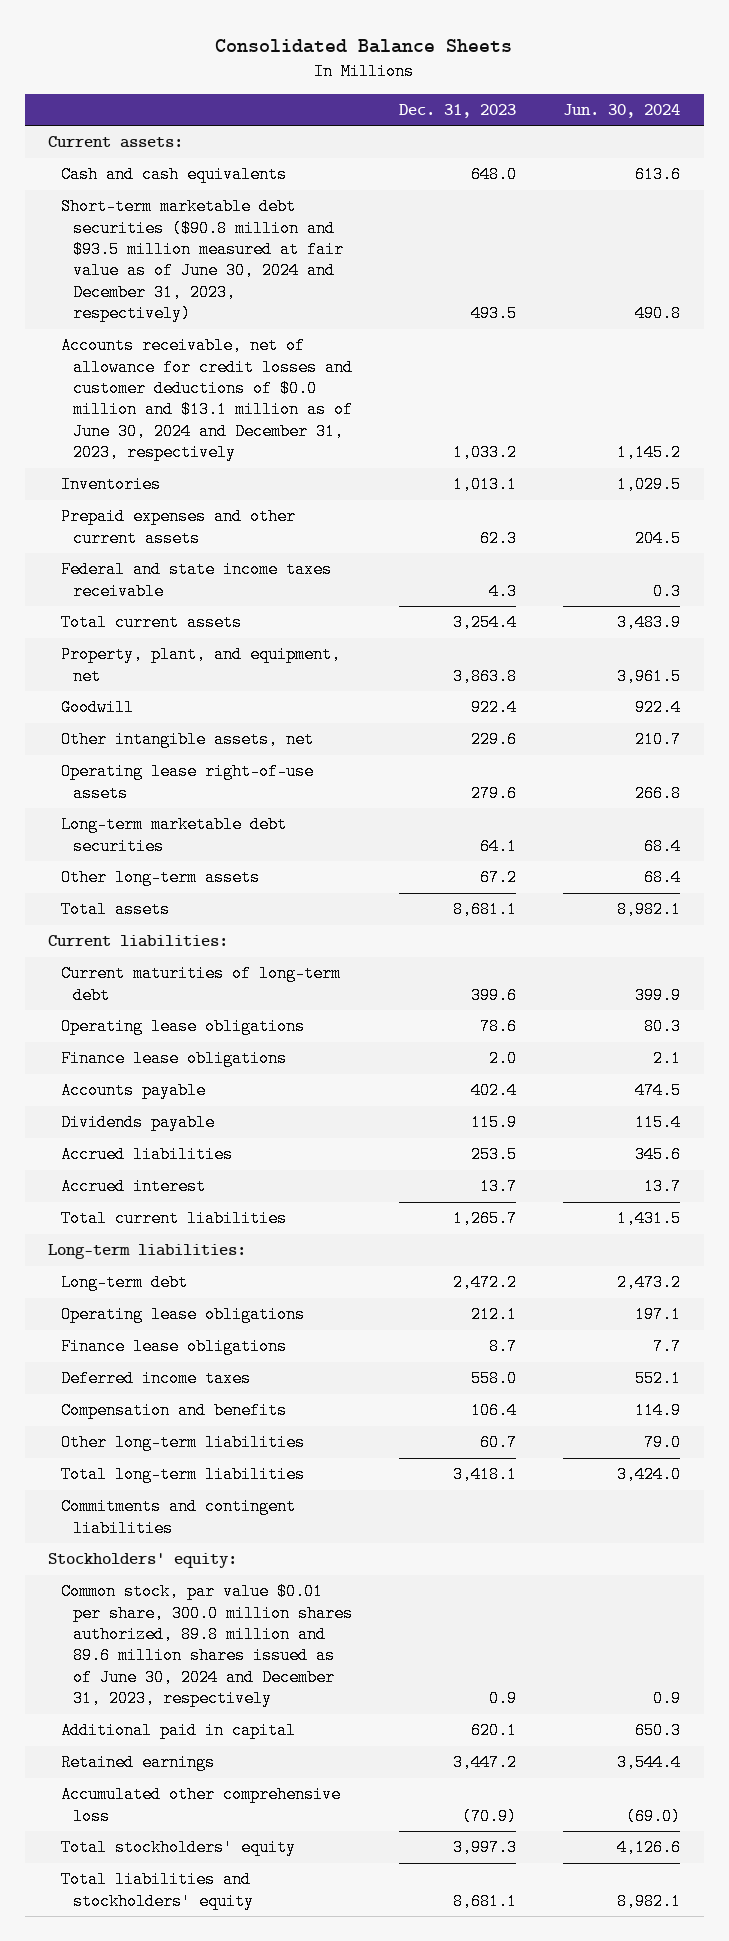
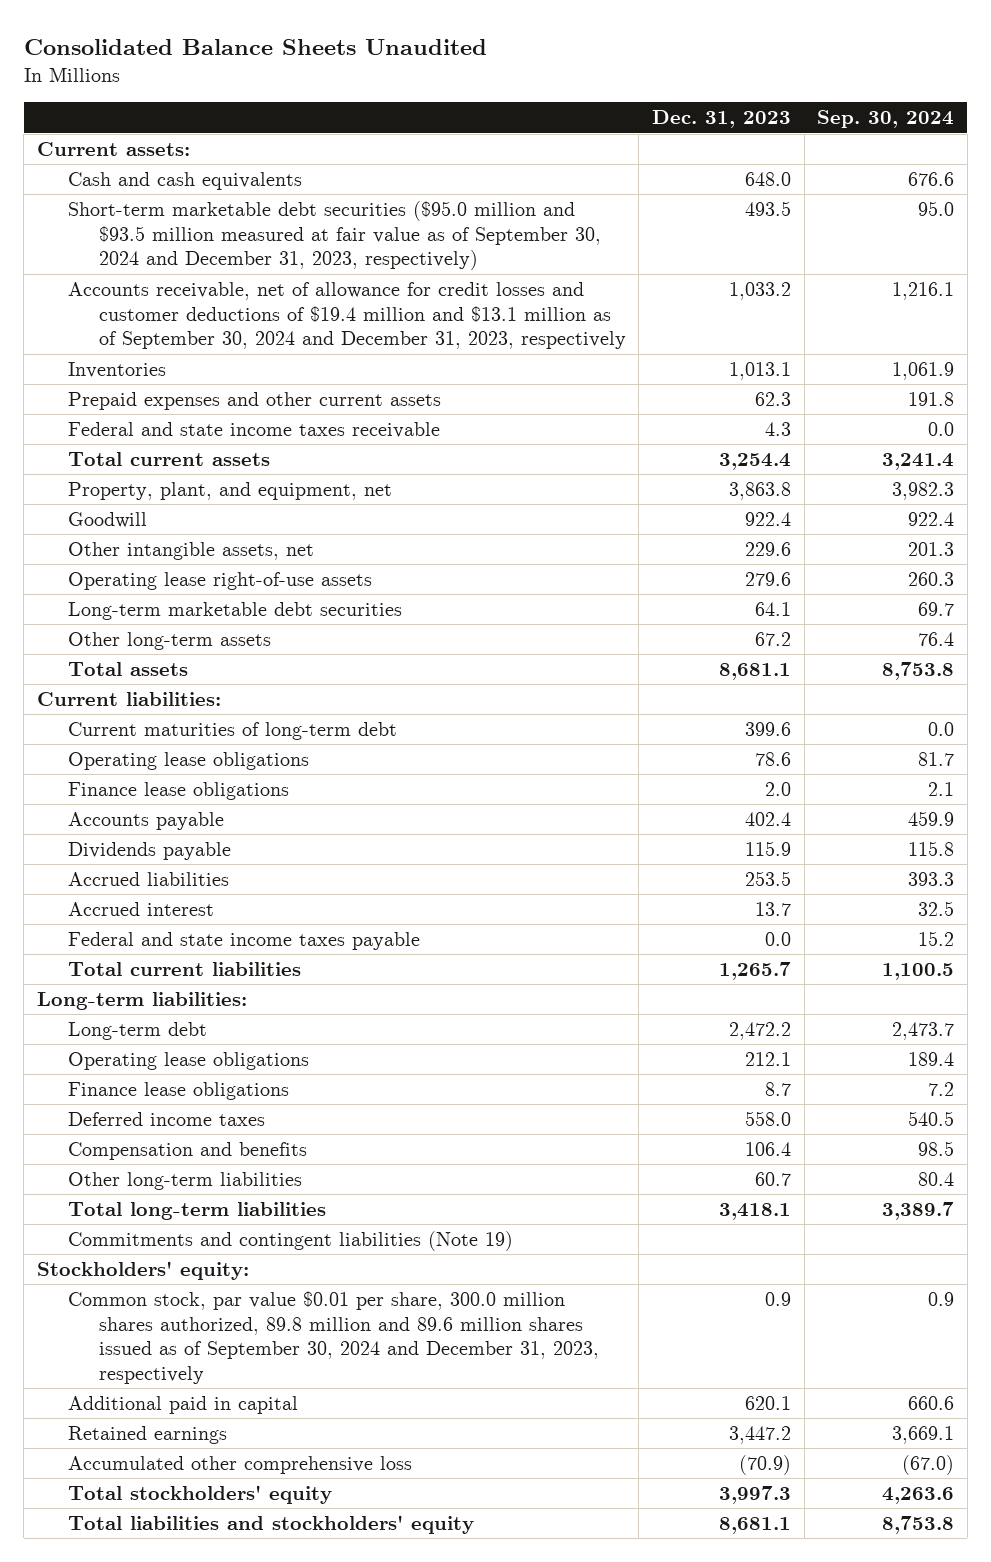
- Consolidated Balance Sheets
+ Consolidated Balance Sheets Unaudited
- | Dec. 31, 2023 | Jun. 30, 2024
+ | Dec. 31, 2023 | Sep. 30, 2024
- Short-term marketable debt securities ($90.8 million and $93.5 million measured at fair value as of June 30, 2024 and December 31, 2023, respectively) | 493.5 | 490.8
- Accounts receivable, net of allowance for credit losses and customer deductions of $0.0 million and $13.1 million as of June 30, 2024 and December 31, 2023, respectively | 1,033.2 | 1,145.2
+ Short-term marketable debt securities ($95.0 million and $93.5 million measured at fair value as of September 30, 2024 and December 31, 2023, respectively) | 493.5 | 95.0
+ Accounts receivable, net of allowance for credit losses and customer deductions of $19.4 million and $13.1 million as of September 30, 2024 and December 31, 2023, respectively | 1,033.2 | 1,216.1
+ Federal and state income taxes payable | 0.0 | 15.2
- Commitments and contingent liabilities
+ Commitments and contingent liabilities (Note 19)
- Common stock, par value $0.01 per share, 300.0 million shares authorized, 89.8 million and 89.6 million shares issued as of June 30, 2024 and December 31, 2023, respectively | 0.9 | 0.9
+ Common stock, par value $0.01 per share, 300.0 million shares authorized, 89.8 million and 89.6 million shares issued as of September 30, 2024 and December 31, 2023, respectively | 0.9 | 0.9

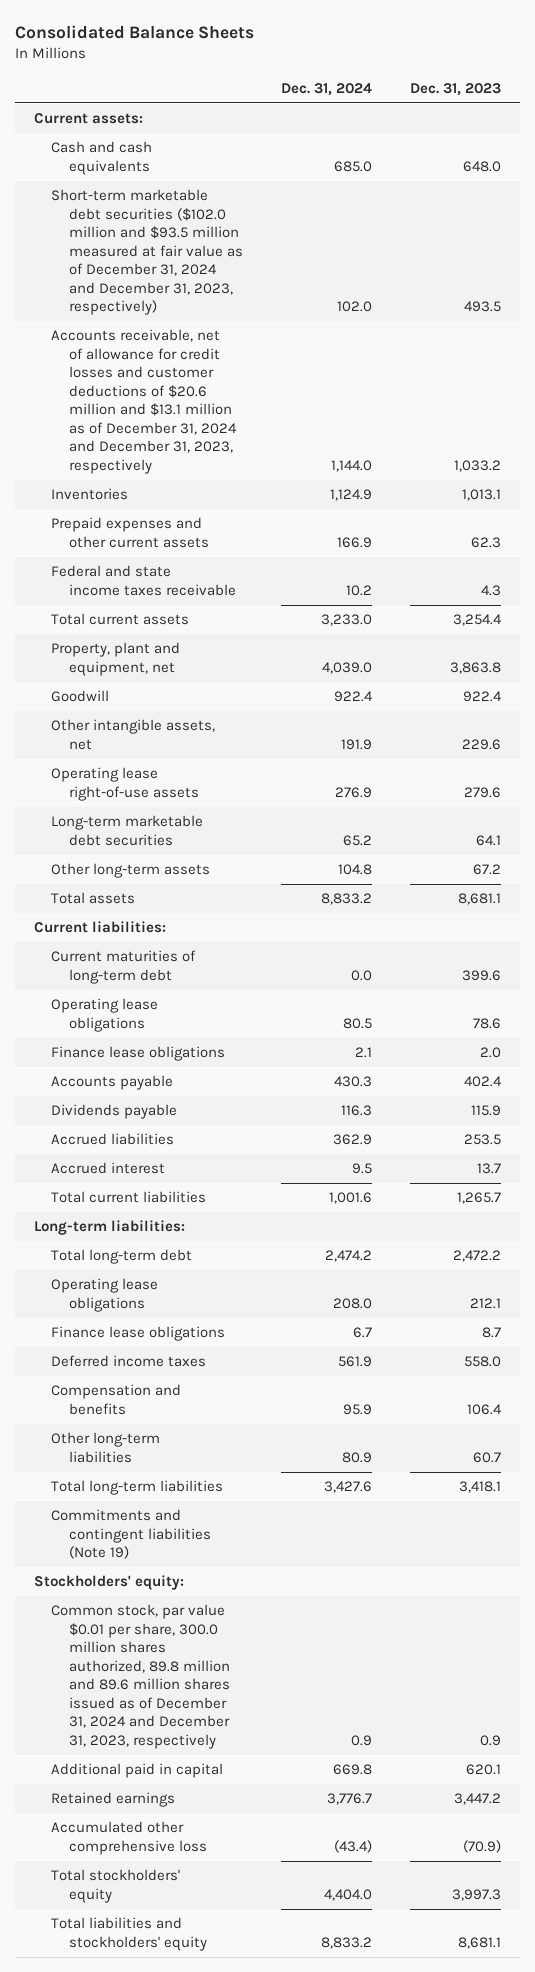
- Consolidated Balance Sheets Unaudited
+ Consolidated Balance Sheets
- | Dec. 31, 2023 | Sep. 30, 2024
+ | Dec. 31, 2024 | Dec. 31, 2023
- Short-term marketable debt securities ($95.0 million and $93.5 million measured at fair value as of September 30, 2024 and December 31, 2023, respectively) | 493.5 | 95.0
- Accounts receivable, net of allowance for credit losses and customer deductions of $19.4 million and $13.1 million as of September 30, 2024 and December 31, 2023, respectively | 1,033.2 | 1,216.1
+ Short-term marketable debt securities ($102.0 million and $93.5 million measured at fair value as of December 31, 2024 and December 31, 2023, respectively) | 102.0 | 493.5
+ Accounts receivable, net of allowance for credit losses and customer deductions of $20.6 million and $13.1 million as of December 31, 2024 and December 31, 2023, respectively | 1,144.0 | 1,033.2
- Property, plant, and equipment, net | 3,863.8 | 3,982.3
+ Property, plant and equipment, net | 4,039.0 | 3,863.8
- Federal and state income taxes payable | 0.0 | 15.2
- Long-term debt | 2,472.2 | 2,473.7
+ Total long-term debt | 2,474.2 | 2,472.2
- Common stock, par value $0.01 per share, 300.0 million shares authorized, 89.8 million and 89.6 million shares issued as of September 30, 2024 and December 31, 2023, respectively | 0.9 | 0.9
+ Common stock, par value $0.01 per share, 300.0 million shares authorized, 89.8 million and 89.6 million shares issued as of December 31, 2024 and December 31, 2023, respectively | 0.9 | 0.9

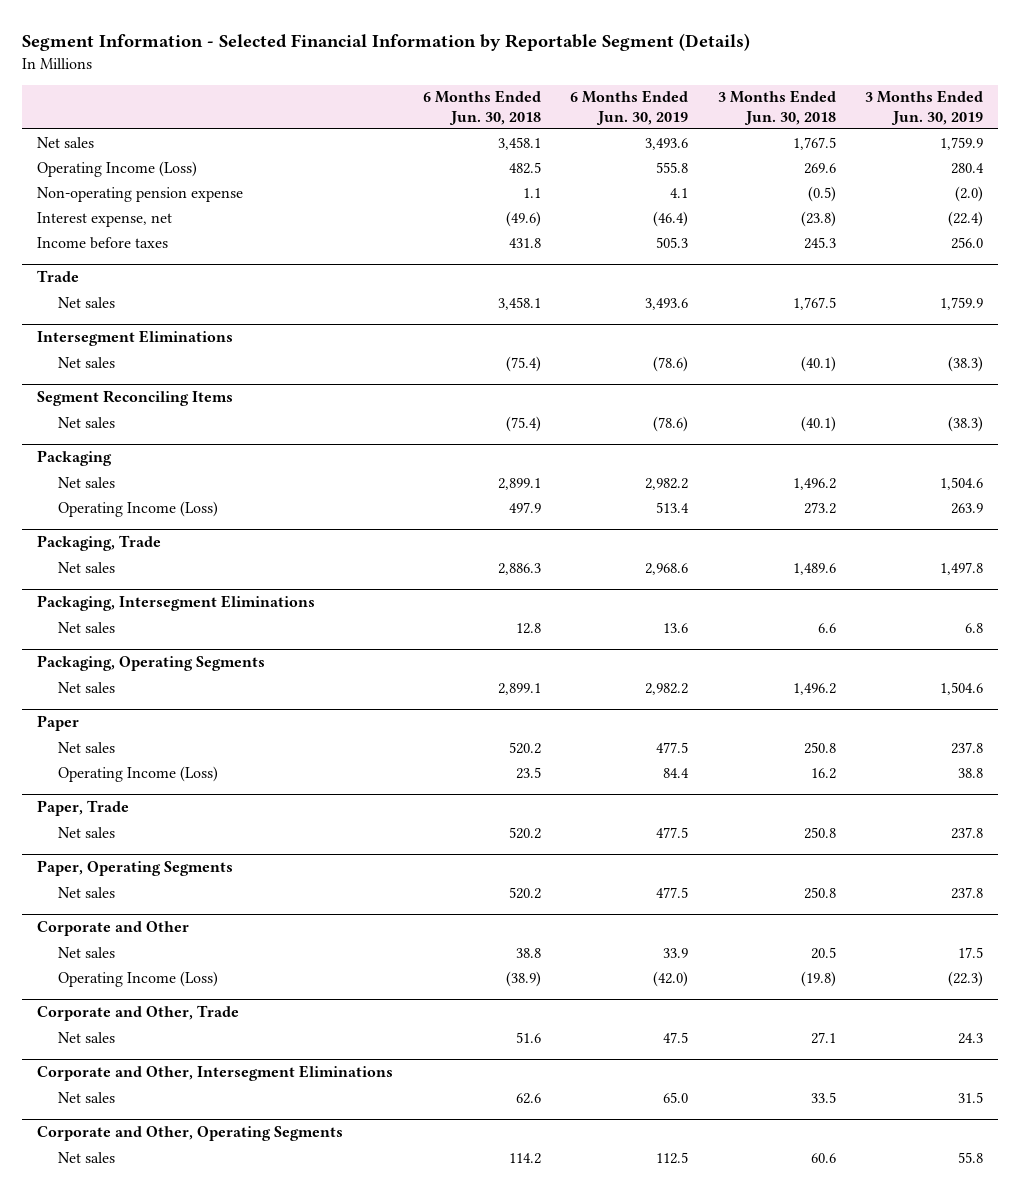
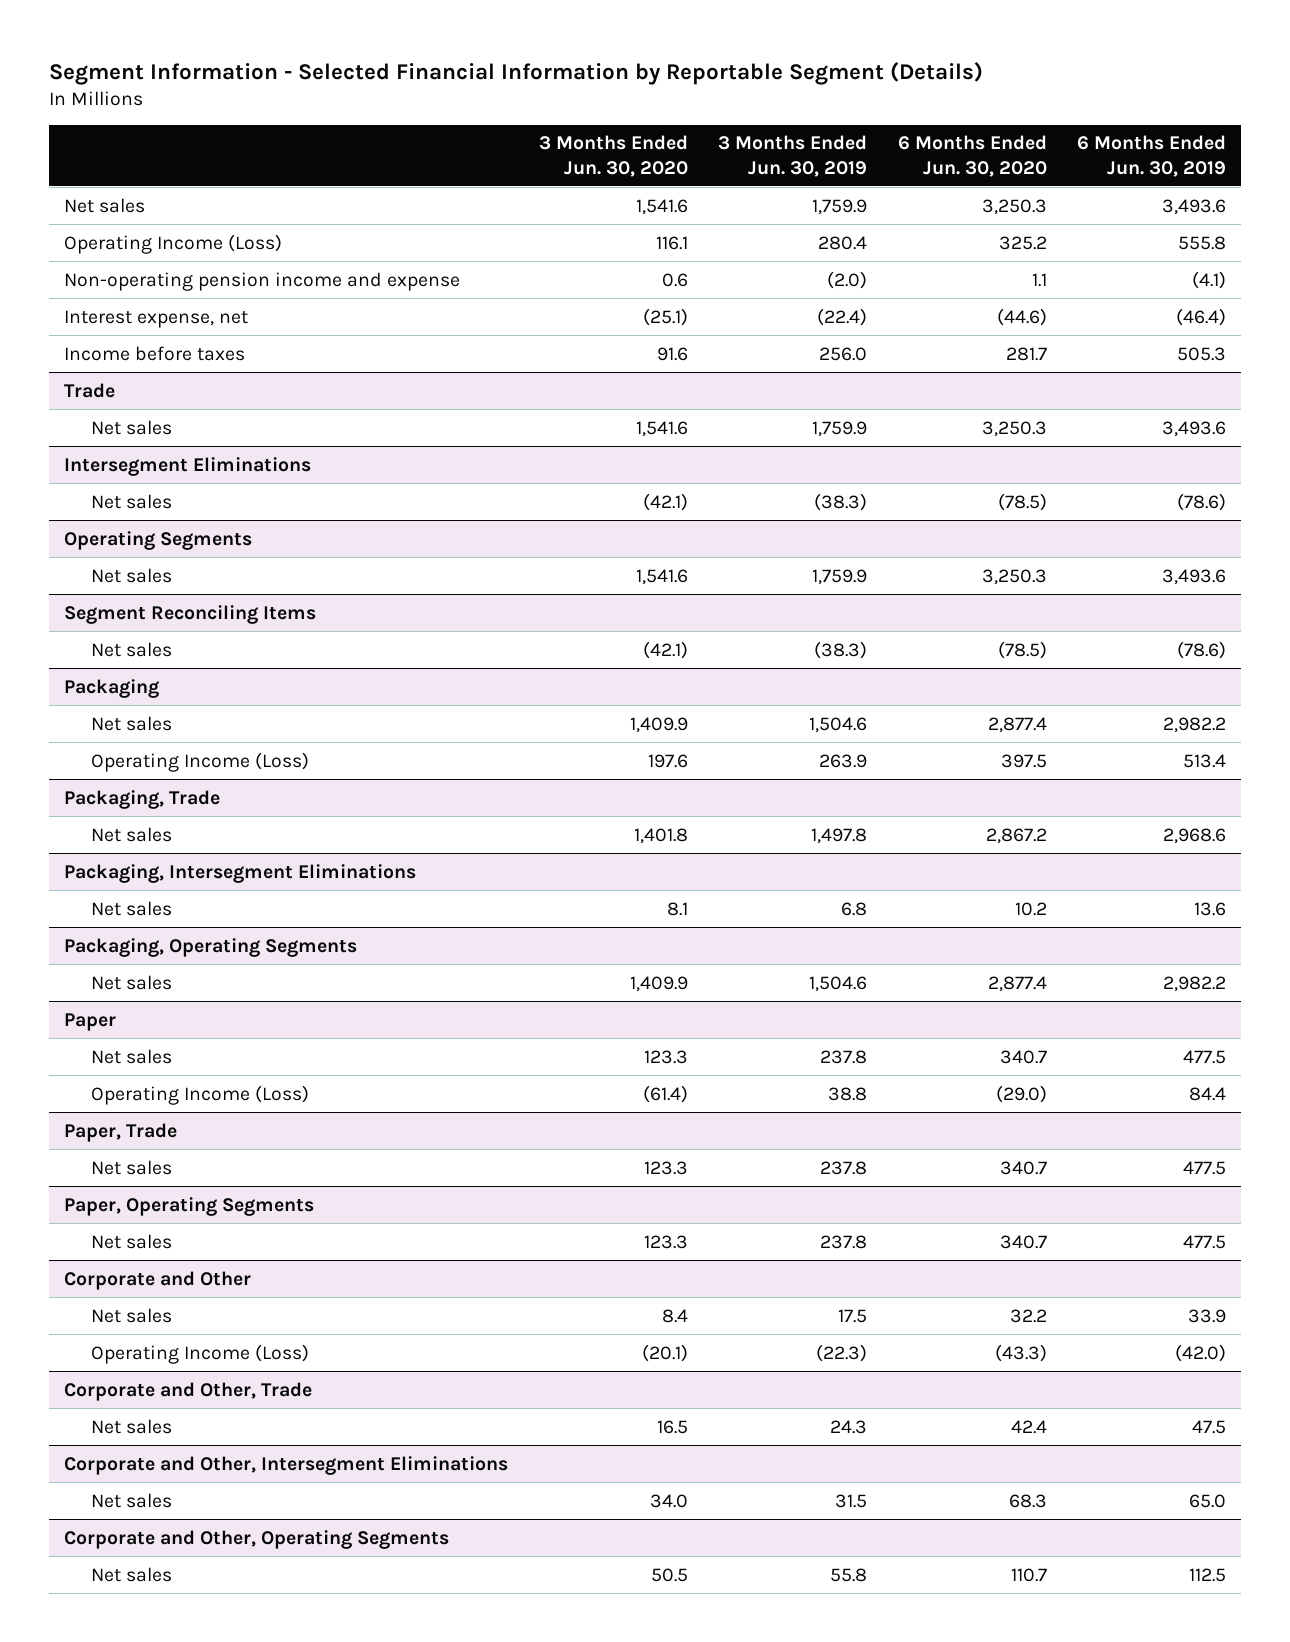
- | 6 Months Ended Jun. 30, 2018 | 6 Months Ended Jun. 30, 2019 | 3 Months Ended Jun. 30, 2018 | 3 Months Ended Jun. 30, 2019
+ | 3 Months Ended Jun. 30, 2020 | 3 Months Ended Jun. 30, 2019 | 6 Months Ended Jun. 30, 2020 | 6 Months Ended Jun. 30, 2019
- Non-operating pension expense | 1.1 | 4.1 | (0.5) | (2.0)
+ Non-operating pension income and expense | 0.6 | (2.0) | 1.1 | (4.1)
+ Operating Segments
+ Net sales | 1,541.6 | 1,759.9 | 3,250.3 | 3,493.6

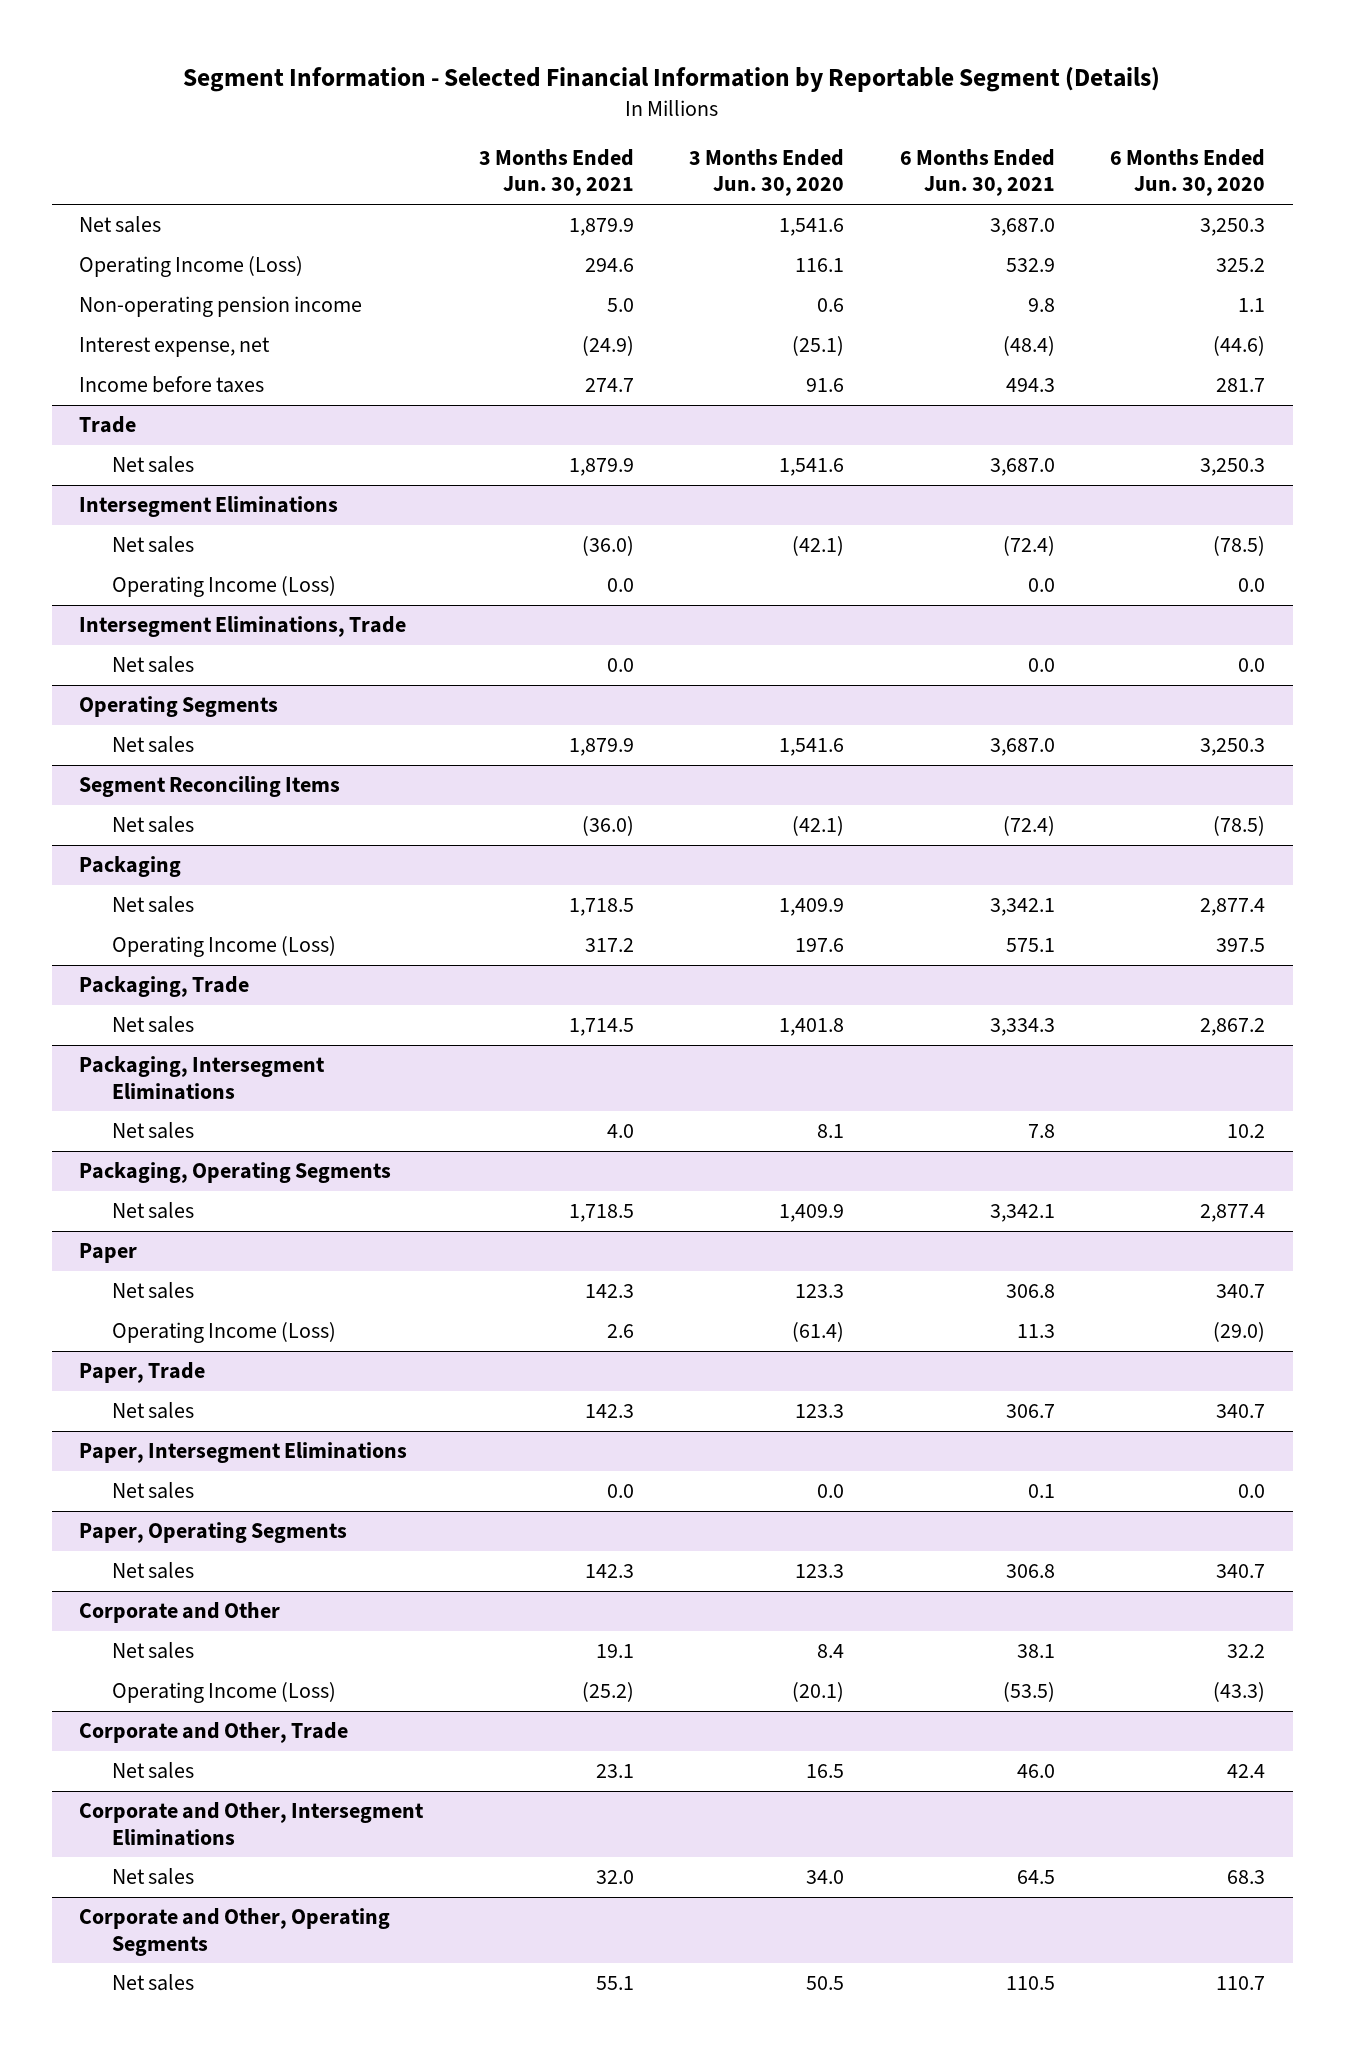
- | 3 Months Ended Jun. 30, 2020 | 3 Months Ended Jun. 30, 2019 | 6 Months Ended Jun. 30, 2020 | 6 Months Ended Jun. 30, 2019
+ | 3 Months Ended Jun. 30, 2021 | 3 Months Ended Jun. 30, 2020 | 6 Months Ended Jun. 30, 2021 | 6 Months Ended Jun. 30, 2020
- Non-operating pension income and expense | 0.6 | (2.0) | 1.1 | (4.1)
+ Non-operating pension income | 5.0 | 0.6 | 9.8 | 1.1
@ Intersegment Eliminations
+ Operating Income (Loss) | 0.0 | | 0.0 | 0.0
+ Intersegment Eliminations, Trade
+ Net sales | 0.0 | | 0.0 | 0.0
+ Paper, Intersegment Eliminations
+ Net sales | 0.0 | 0.0 | 0.1 | 0.0

